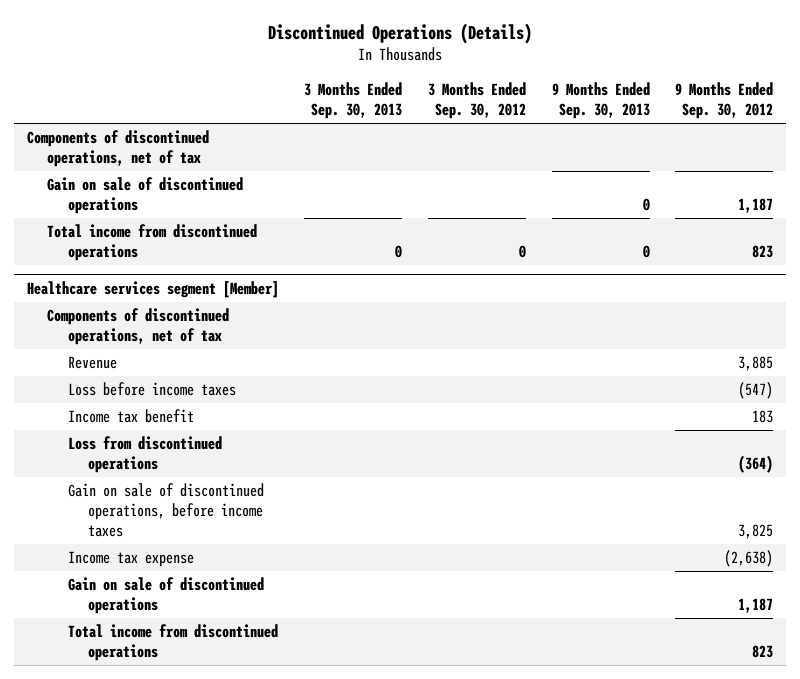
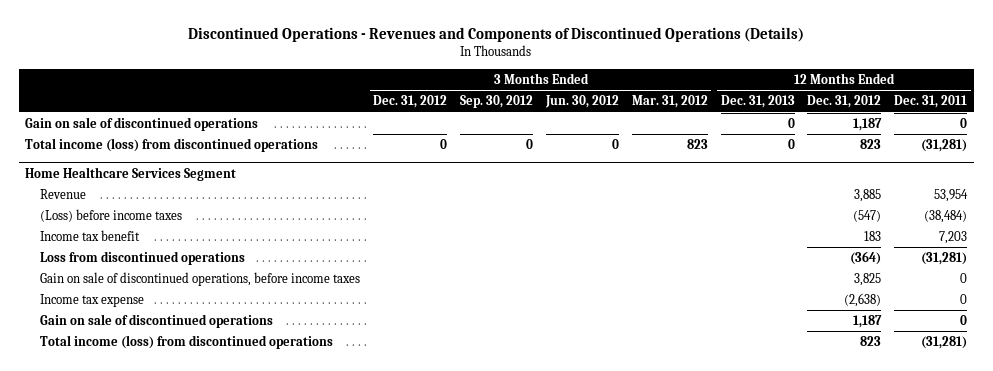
- Discontinued Operations (Details)
+ Discontinued Operations - Revenues and Components of Discontinued Operations (Details)
- | 3 Months Ended Sep. 30, 2013 | 3 Months Ended Sep. 30, 2012 | 9 Months Ended Sep. 30, 2013 | 9 Months Ended Sep. 30, 2012
+ | 3 Months Ended Dec. 31, 2012 | 3 Months Ended Sep. 30, 2012 | 3 Months Ended Jun. 30, 2012 | 3 Months Ended Mar. 31, 2012 | 12 Months Ended Dec. 31, 2013 | 12 Months Ended Dec. 31, 2012 | 12 Months Ended Dec. 31, 2011
- Components of discontinued operations, net of tax
- Total income from discontinued operations | 0 | 0 | 0 | 823
- Healthcare services segment [Member]
- Components of discontinued operations, net of tax
+ Total income (loss) from discontinued operations | 0 | 0 | 0 | 823 | 0 | 823 | (31,281)
+ Home Healthcare Services Segment
- Loss before income taxes | | | | (547)
+ (Loss) before income taxes | | | | | | (547) | (38,484)
- Total income from discontinued operations | | | | 823
+ Total income (loss) from discontinued operations | | | | | | 823 | (31,281)

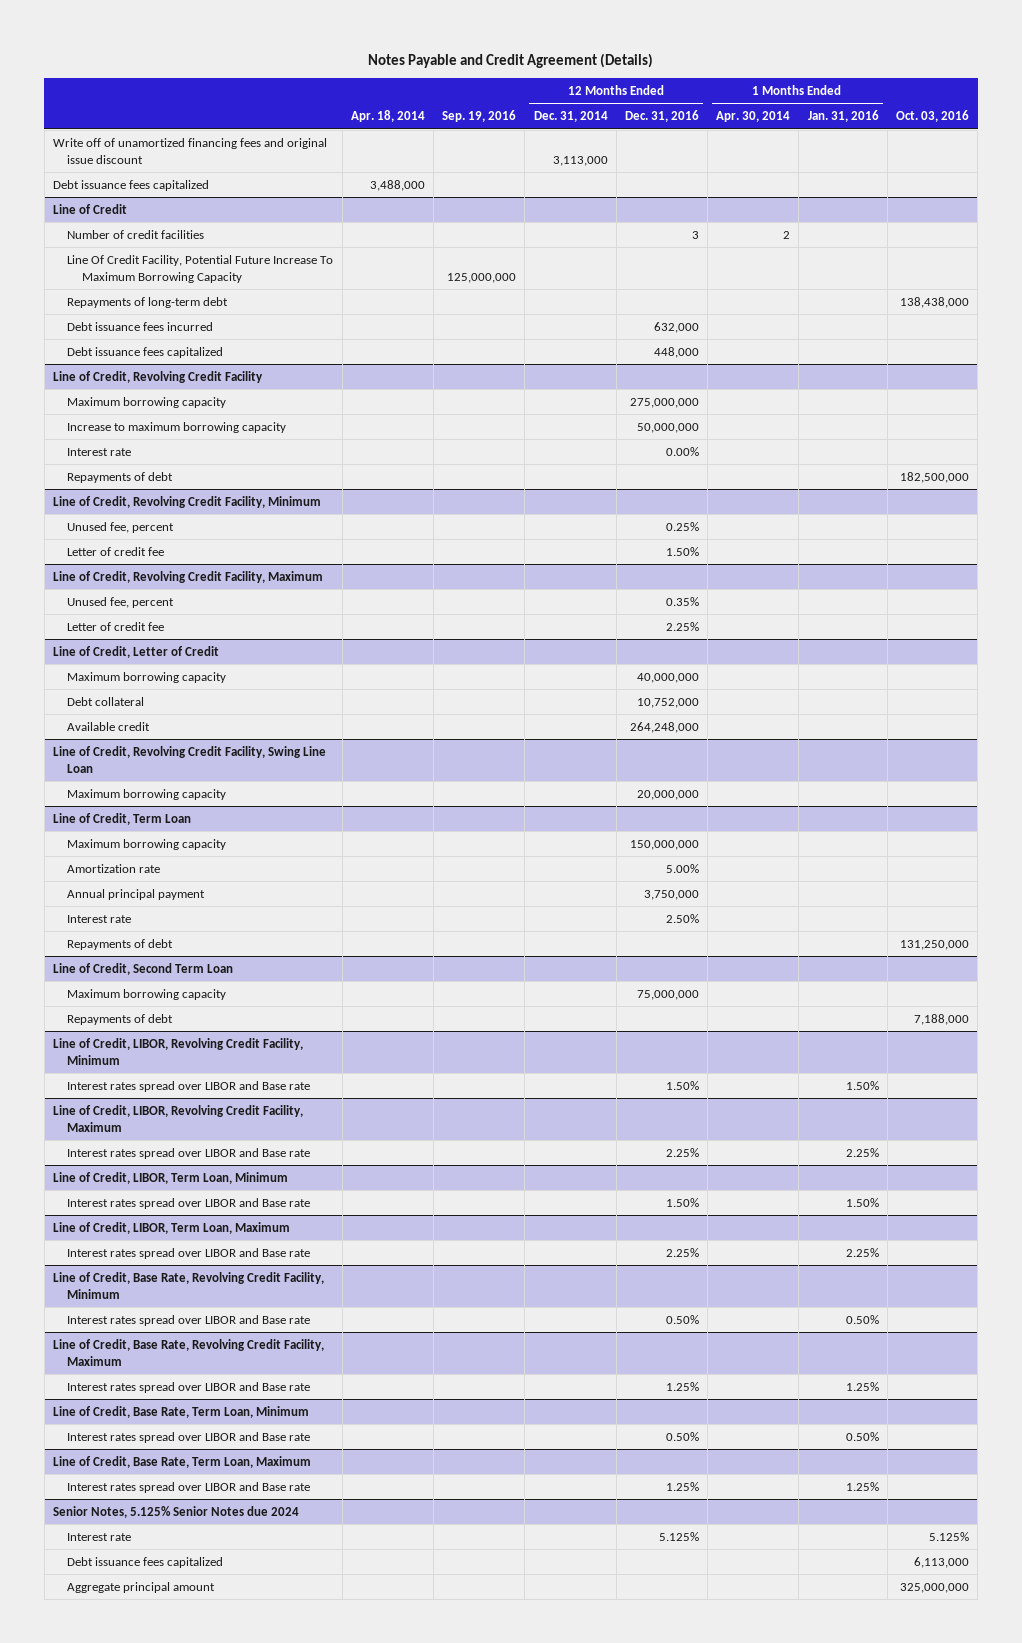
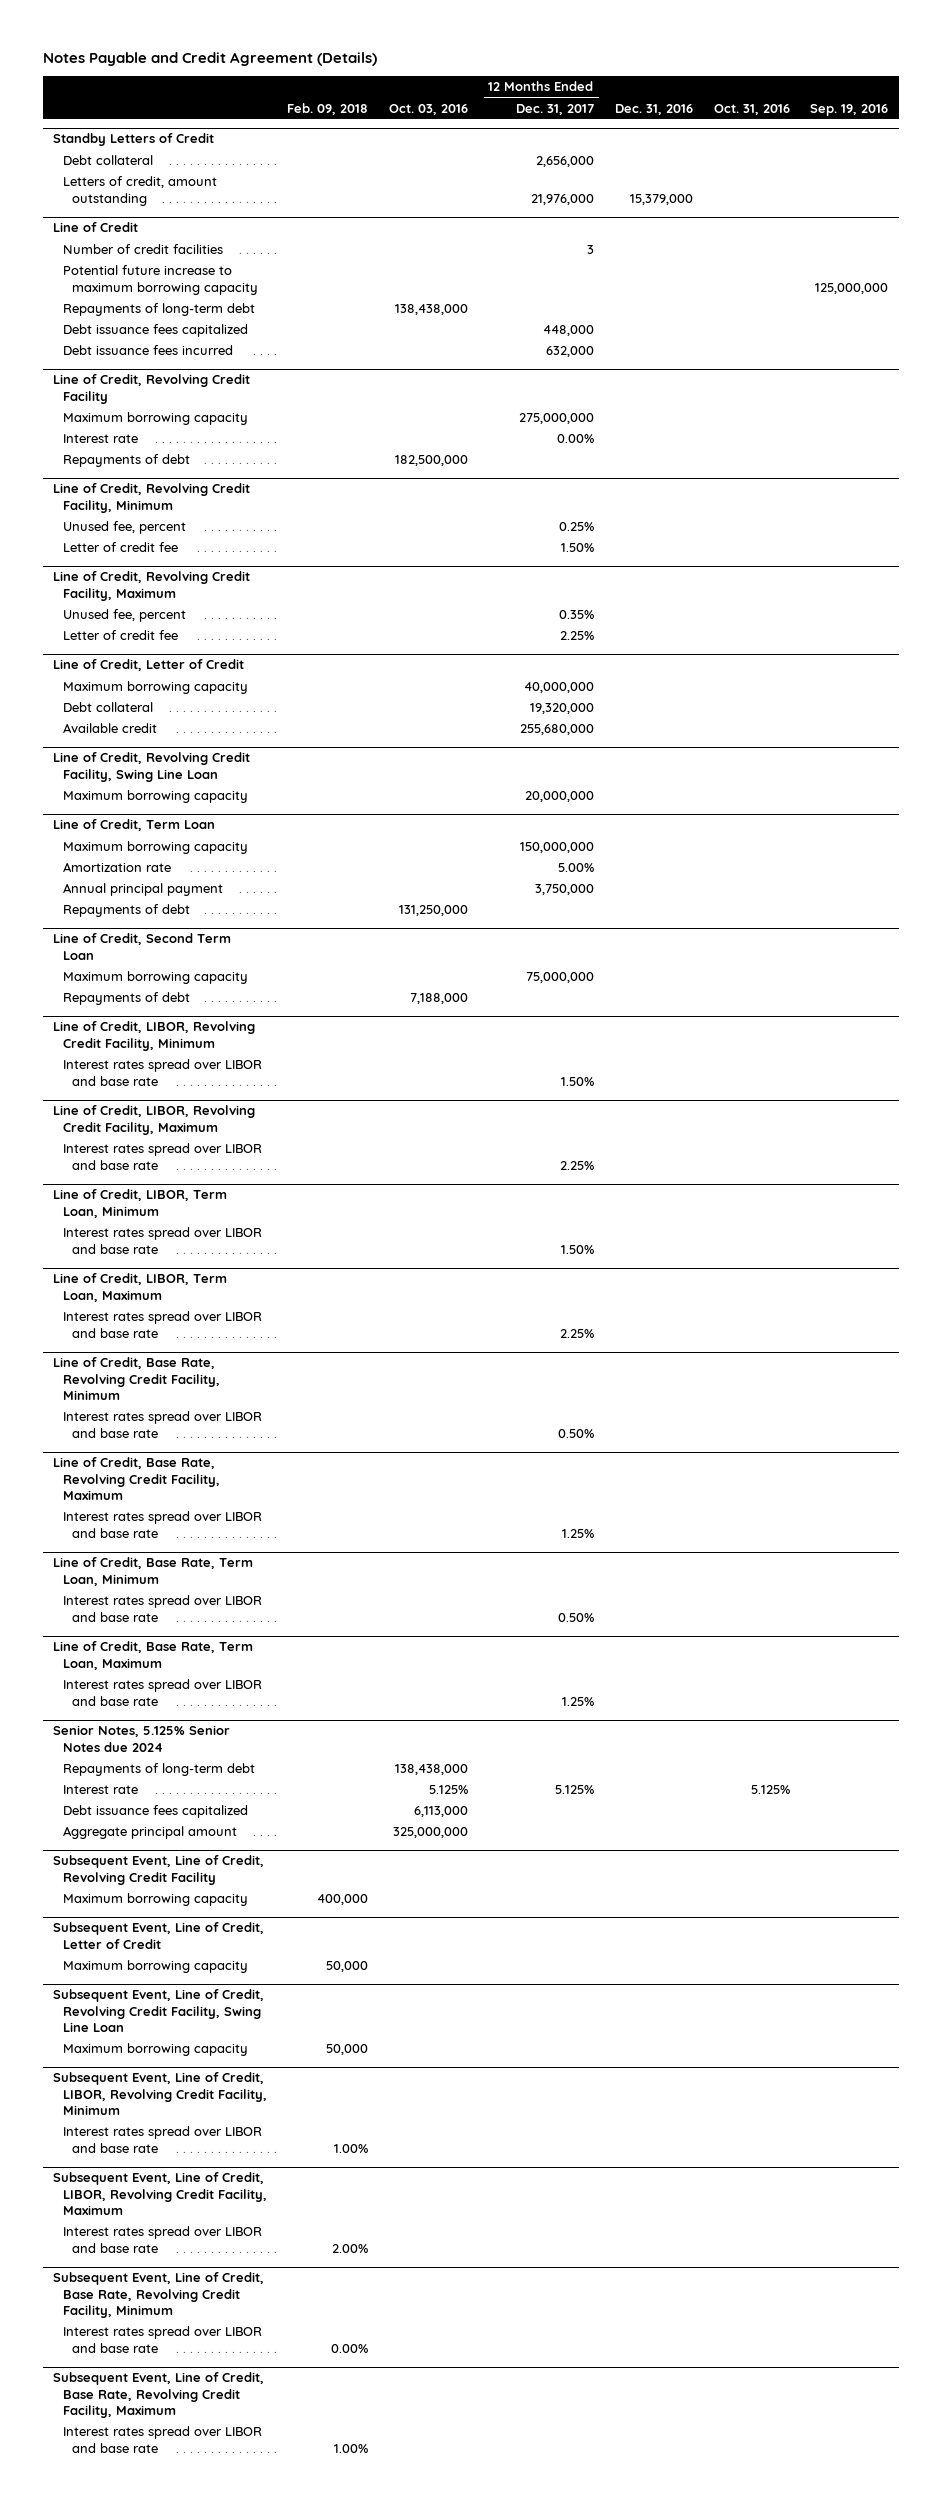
- | Apr. 18, 2014 | Sep. 19, 2016 | 12 Months Ended Dec. 31, 2014 | 12 Months Ended Dec. 31, 2016 | 1 Months Ended Apr. 30, 2014 | 1 Months Ended Jan. 31, 2016 | Oct. 03, 2016
+ | Feb. 09, 2018 | Oct. 03, 2016 | 12 Months Ended Dec. 31, 2017 | Dec. 31, 2016 | Oct. 31, 2016 | Sep. 19, 2016
- Write off of unamortized financing fees and original issue discount | | | 3,113,000 | | | |
- Debt issuance fees capitalized | 3,488,000 | | | | | |
+ Standby Letters of Credit
+ Debt collateral | | | 2,656,000 | | |
+ Letters of credit, amount outstanding | | | 21,976,000 | 15,379,000 | |
@ Line of Credit
- Line Of Credit Facility, Potential Future Increase To Maximum Borrowing Capacity | | 125,000,000 | | | | |
+ Potential future increase to maximum borrowing capacity | | | | | | 125,000,000
moved down: Debt issuance fees incurred | | | 632,000 | | |
@ Line of Credit, Revolving Credit Facility
- Increase to maximum borrowing capacity | | | | 50,000,000 | | |
@ Line of Credit, Term Loan
- Interest rate | | | | 2.50% | | |
@ Line of Credit, LIBOR, Revolving Credit Facility, Minimum
- Interest rates spread over LIBOR and Base rate | | | | 1.50% | | 1.50% |
+ Interest rates spread over LIBOR and base rate | | | 1.50% | | |
@ Line of Credit, LIBOR, Revolving Credit Facility, Maximum
- Interest rates spread over LIBOR and Base rate | | | | 2.25% | | 2.25% |
+ Interest rates spread over LIBOR and base rate | | | 2.25% | | |
@ Line of Credit, LIBOR, Term Loan, Minimum
- Interest rates spread over LIBOR and Base rate | | | | 1.50% | | 1.50% |
+ Interest rates spread over LIBOR and base rate | | | 1.50% | | |
@ Line of Credit, LIBOR, Term Loan, Maximum
- Interest rates spread over LIBOR and Base rate | | | | 2.25% | | 2.25% |
+ Interest rates spread over LIBOR and base rate | | | 2.25% | | |
@ Line of Credit, Base Rate, Revolving Credit Facility, Minimum
- Interest rates spread over LIBOR and Base rate | | | | 0.50% | | 0.50% |
+ Interest rates spread over LIBOR and base rate | | | 0.50% | | |
@ Line of Credit, Base Rate, Revolving Credit Facility, Maximum
- Interest rates spread over LIBOR and Base rate | | | | 1.25% | | 1.25% |
+ Interest rates spread over LIBOR and base rate | | | 1.25% | | |
@ Line of Credit, Base Rate, Term Loan, Minimum
- Interest rates spread over LIBOR and Base rate | | | | 0.50% | | 0.50% |
+ Interest rates spread over LIBOR and base rate | | | 0.50% | | |
@ Line of Credit, Base Rate, Term Loan, Maximum
- Interest rates spread over LIBOR and Base rate | | | | 1.25% | | 1.25% |
+ Interest rates spread over LIBOR and base rate | | | 1.25% | | |
@ Senior Notes, 5.125% Senior Notes due 2024
+ Repayments of long-term debt | | 138,438,000 | | | |
+ Subsequent Event, Line of Credit, Revolving Credit Facility
+ Maximum borrowing capacity | 400,000 | | | | |
+ Subsequent Event, Line of Credit, Letter of Credit
+ Maximum borrowing capacity | 50,000 | | | | |
+ Subsequent Event, Line of Credit, Revolving Credit Facility, Swing Line Loan
+ Maximum borrowing capacity | 50,000 | | | | |
+ Subsequent Event, Line of Credit, LIBOR, Revolving Credit Facility, Minimum
+ Interest rates spread over LIBOR and base rate | 1.00% | | | | |
+ Subsequent Event, Line of Credit, LIBOR, Revolving Credit Facility, Maximum
+ Interest rates spread over LIBOR and base rate | 2.00% | | | | |
+ Subsequent Event, Line of Credit, Base Rate, Revolving Credit Facility, Minimum
+ Interest rates spread over LIBOR and base rate | 0.00% | | | | |
+ Subsequent Event, Line of Credit, Base Rate, Revolving Credit Facility, Maximum
+ Interest rates spread over LIBOR and base rate | 1.00% | | | | |

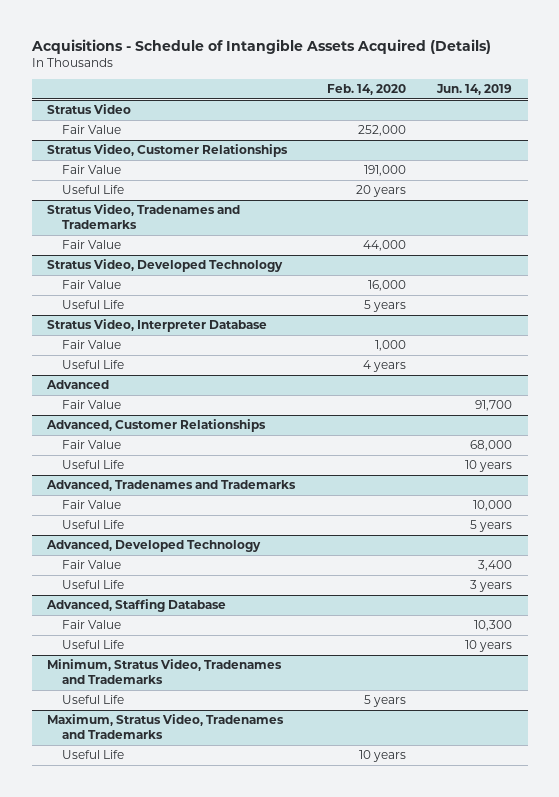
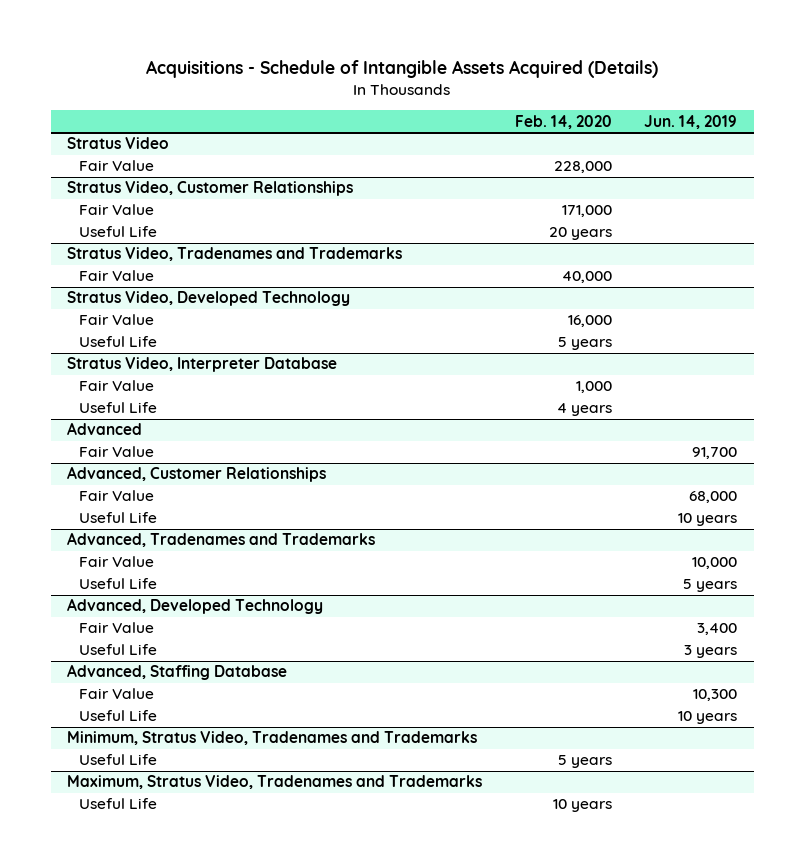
@ Stratus Video
- Fair Value | 252,000 |
+ Fair Value | 228,000 |
@ Stratus Video, Customer Relationships
- Fair Value | 191,000 |
+ Fair Value | 171,000 |
@ Stratus Video, Tradenames and Trademarks
- Fair Value | 44,000 |
+ Fair Value | 40,000 |

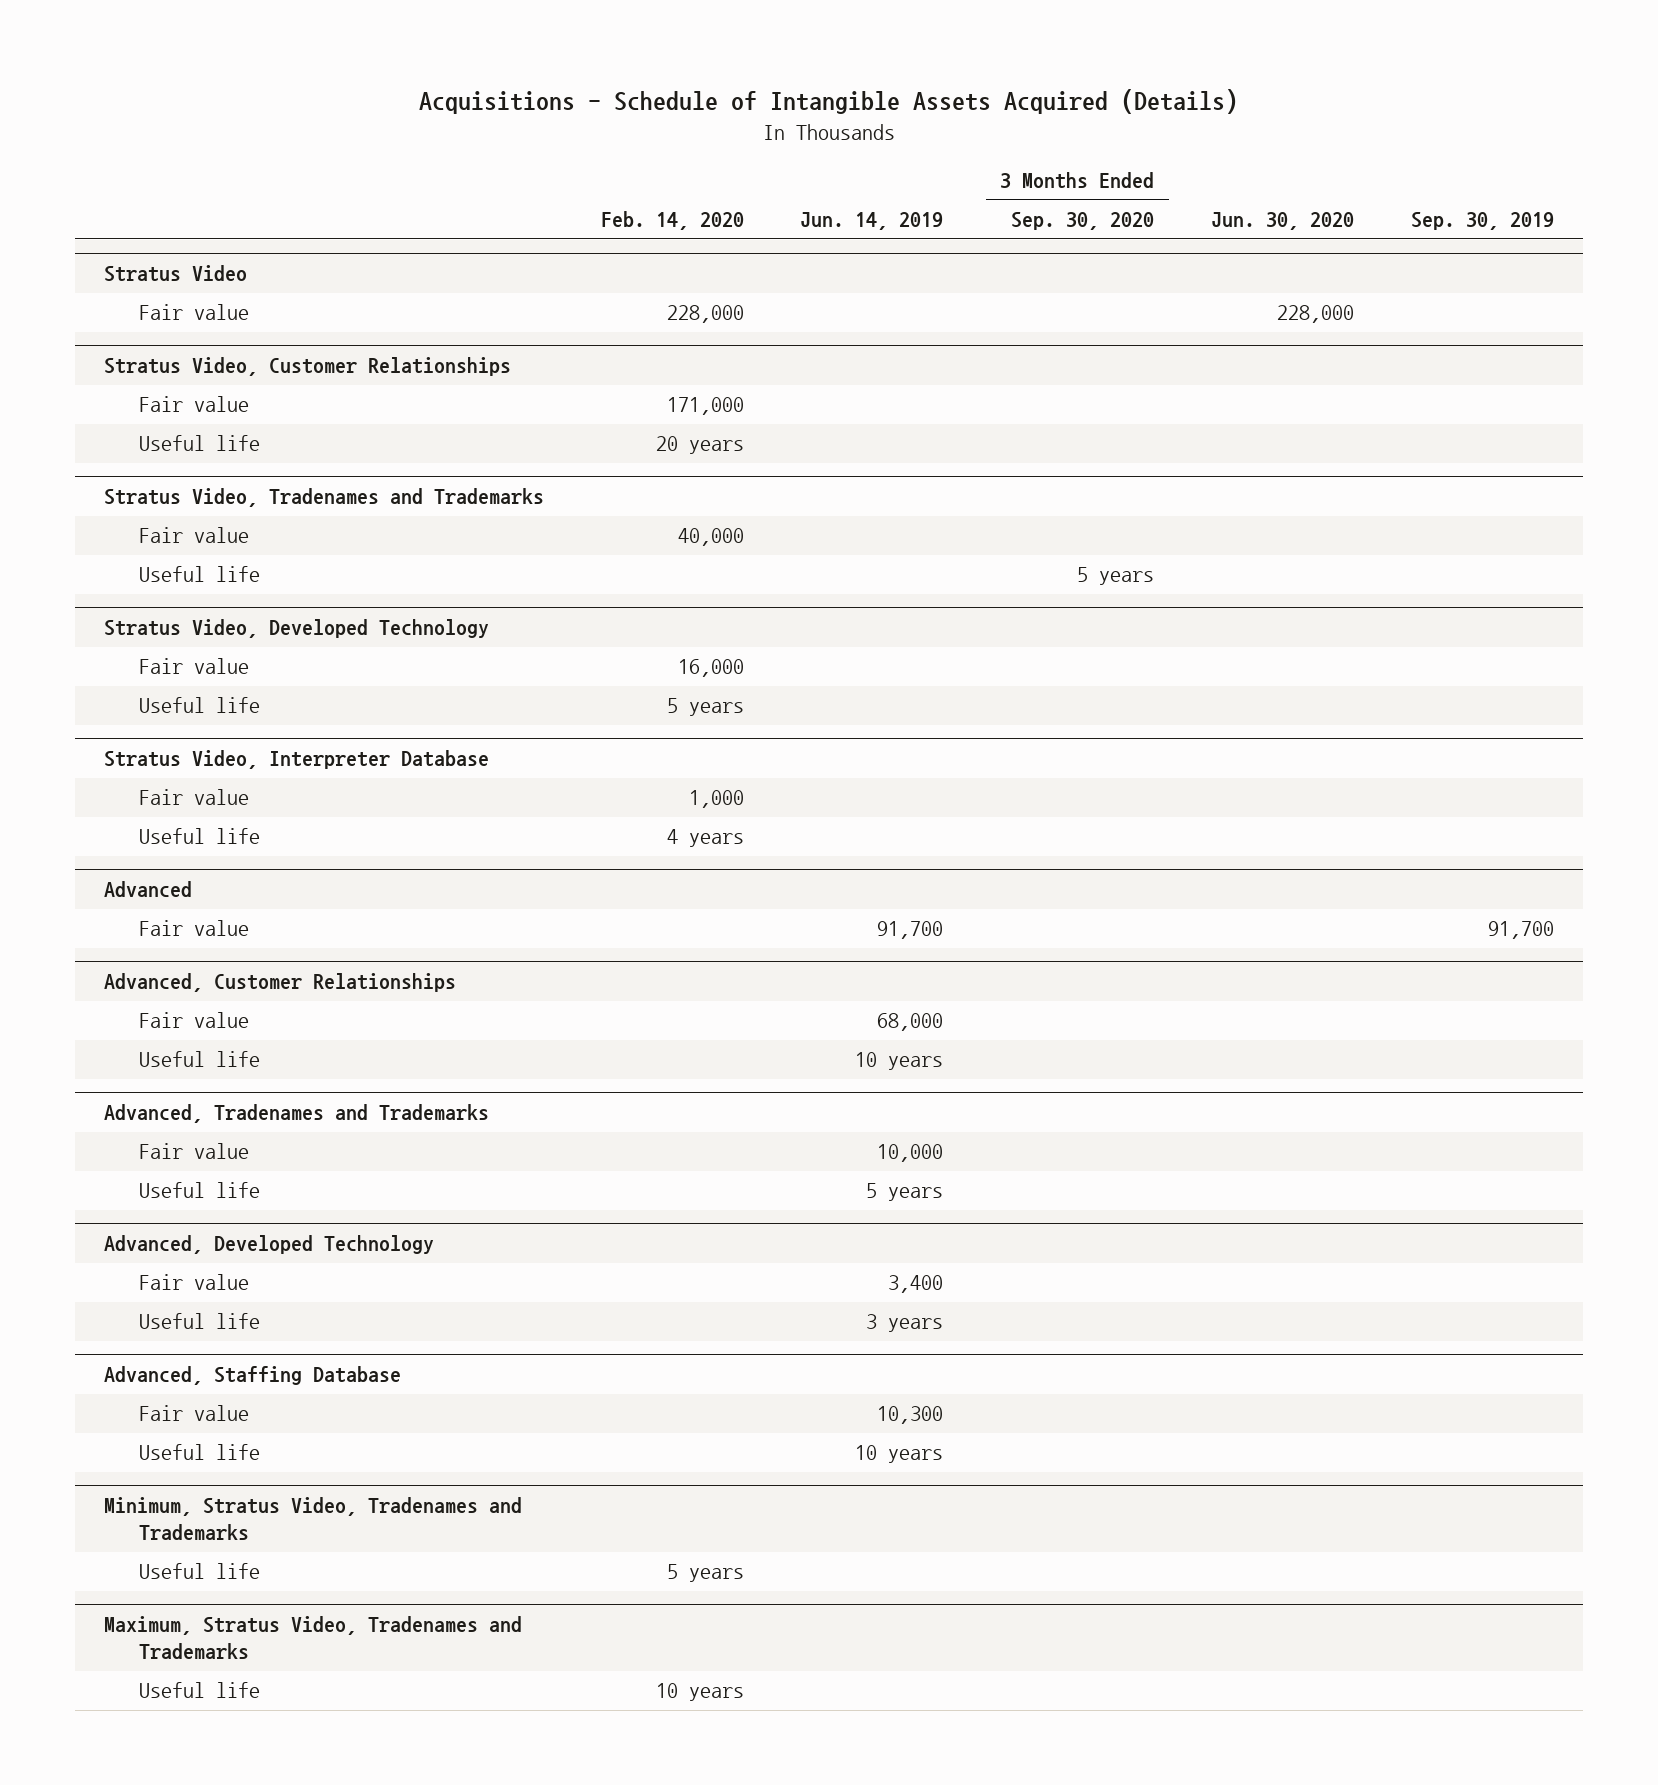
- | Feb. 14, 2020 | Jun. 14, 2019
+ | Feb. 14, 2020 | Jun. 14, 2019 | 3 Months Ended Sep. 30, 2020 | Jun. 30, 2020 | Sep. 30, 2019
@ Stratus Video
- Fair Value | 228,000 |
+ Fair value | 228,000 | | | 228,000 |
@ Stratus Video, Customer Relationships
- Fair Value | 171,000 |
- Useful Life | 20 years |
+ Fair value | 171,000 | | | |
+ Useful life | 20 years | | | |
@ Stratus Video, Tradenames and Trademarks
- Fair Value | 40,000 |
+ Fair value | 40,000 | | | |
+ Useful life | | | 5 years | |
@ Stratus Video, Developed Technology
- Fair Value | 16,000 |
- Useful Life | 5 years |
+ Fair value | 16,000 | | | |
+ Useful life | 5 years | | | |
@ Stratus Video, Interpreter Database
- Fair Value | 1,000 |
- Useful Life | 4 years |
+ Fair value | 1,000 | | | |
+ Useful life | 4 years | | | |
@ Advanced
- Fair Value | | 91,700
+ Fair value | | 91,700 | | | 91,700
@ Advanced, Customer Relationships
- Fair Value | | 68,000
- Useful Life | | 10 years
+ Fair value | | 68,000 | | |
+ Useful life | | 10 years | | |
@ Advanced, Tradenames and Trademarks
- Fair Value | | 10,000
- Useful Life | | 5 years
+ Fair value | | 10,000 | | |
+ Useful life | | 5 years | | |
@ Advanced, Developed Technology
- Fair Value | | 3,400
- Useful Life | | 3 years
+ Fair value | | 3,400 | | |
+ Useful life | | 3 years | | |
@ Advanced, Staffing Database
- Fair Value | | 10,300
- Useful Life | | 10 years
+ Fair value | | 10,300 | | |
+ Useful life | | 10 years | | |
@ Minimum, Stratus Video, Tradenames and Trademarks
- Useful Life | 5 years |
+ Useful life | 5 years | | | |
@ Maximum, Stratus Video, Tradenames and Trademarks
- Useful Life | 10 years |
+ Useful life | 10 years | | | |

